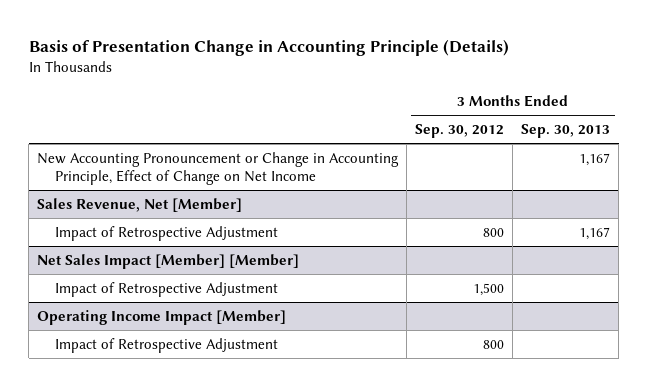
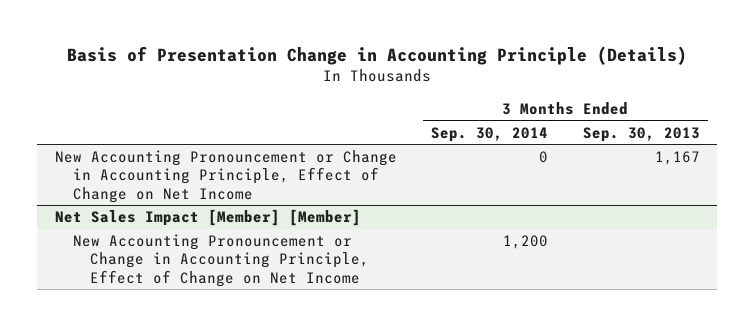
- | 3 Months Ended Sep. 30, 2012 | 3 Months Ended Sep. 30, 2013
+ | 3 Months Ended Sep. 30, 2014 | 3 Months Ended Sep. 30, 2013
- Sales Revenue, Net [Member]
- Impact of Retrospective Adjustment | 800 | 1,167
@ Net Sales Impact [Member] [Member]
- Impact of Retrospective Adjustment | 1,500 |
- Operating Income Impact [Member]
- Impact of Retrospective Adjustment | 800 |
@ Net Sales Impact [Member] [Member]
+ New Accounting Pronouncement or Change in Accounting Principle, Effect of Change on Net Income | 1,200 |

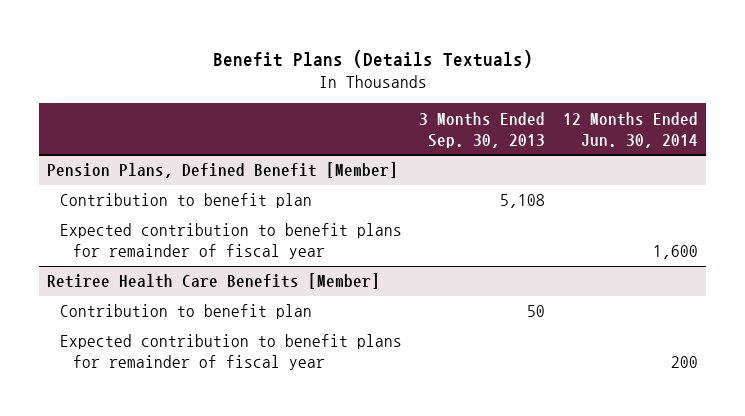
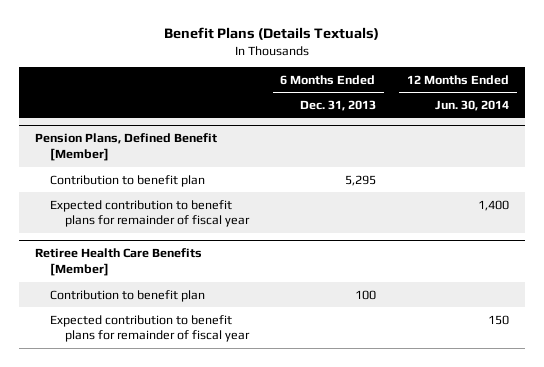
- | 3 Months Ended Sep. 30, 2013 | 12 Months Ended Jun. 30, 2014
+ | 6 Months Ended Dec. 31, 2013 | 12 Months Ended Jun. 30, 2014
@ Pension Plans, Defined Benefit [Member]
- Expected contribution to benefit plans for remainder of fiscal year | | 1,600
+ Expected contribution to benefit plans for remainder of fiscal year | | 1,400
@ Retiree Health Care Benefits [Member]
- Expected contribution to benefit plans for remainder of fiscal year | | 200
+ Expected contribution to benefit plans for remainder of fiscal year | | 150

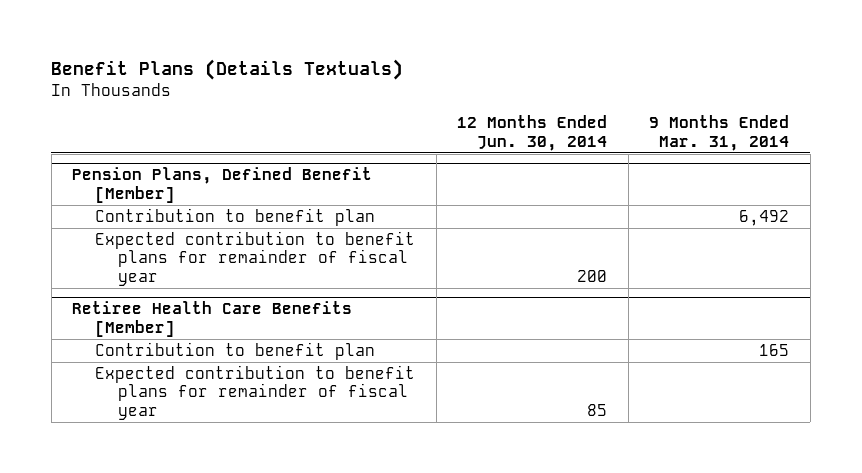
- | 6 Months Ended Dec. 31, 2013 | 12 Months Ended Jun. 30, 2014
+ | 12 Months Ended Jun. 30, 2014 | 9 Months Ended Mar. 31, 2014
@ Pension Plans, Defined Benefit [Member]
- Expected contribution to benefit plans for remainder of fiscal year | | 1,400
+ Expected contribution to benefit plans for remainder of fiscal year | 200 |
@ Retiree Health Care Benefits [Member]
- Expected contribution to benefit plans for remainder of fiscal year | | 150
+ Expected contribution to benefit plans for remainder of fiscal year | 85 |

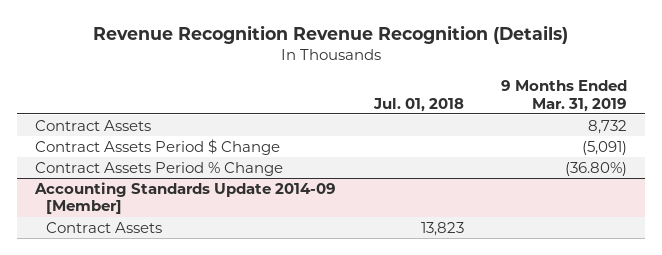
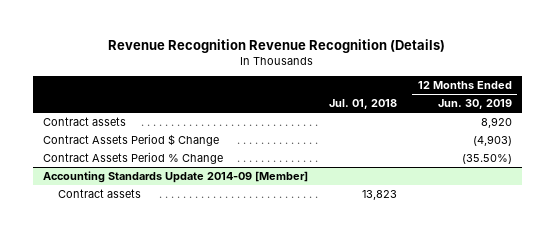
- | Jul. 01, 2018 | 9 Months Ended Mar. 31, 2019
+ | Jul. 01, 2018 | 12 Months Ended Jun. 30, 2019
- Contract Assets | | 8,732
+ Contract assets | | 8,920
@ Accounting Standards Update 2014-09 [Member]
- Contract Assets | 13,823 |
+ Contract assets | 13,823 |

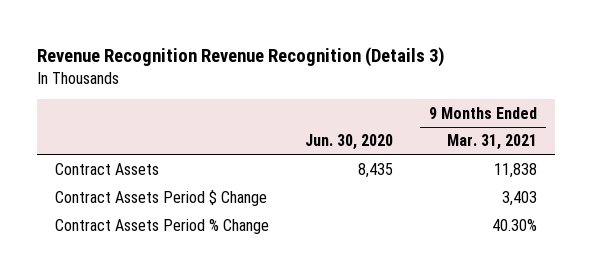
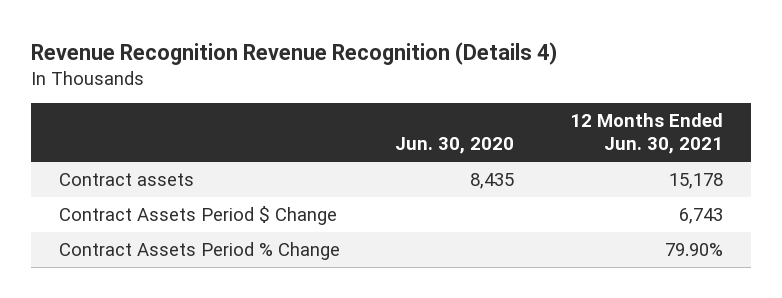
- Revenue Recognition Revenue Recognition (Details 3)
+ Revenue Recognition Revenue Recognition (Details 4)
- | Jun. 30, 2020 | 9 Months Ended Mar. 31, 2021
+ | Jun. 30, 2020 | 12 Months Ended Jun. 30, 2021
- Contract Assets | 8,435 | 11,838
+ Contract assets | 8,435 | 15,178

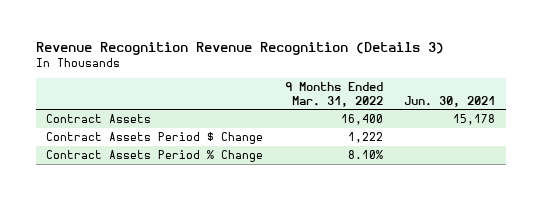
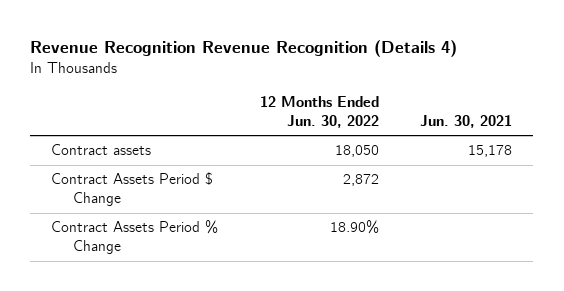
- Revenue Recognition Revenue Recognition (Details 3)
+ Revenue Recognition Revenue Recognition (Details 4)
- | 9 Months Ended Mar. 31, 2022 | Jun. 30, 2021
+ | 12 Months Ended Jun. 30, 2022 | Jun. 30, 2021
- Contract Assets | 16,400 | 15,178
+ Contract assets | 18,050 | 15,178

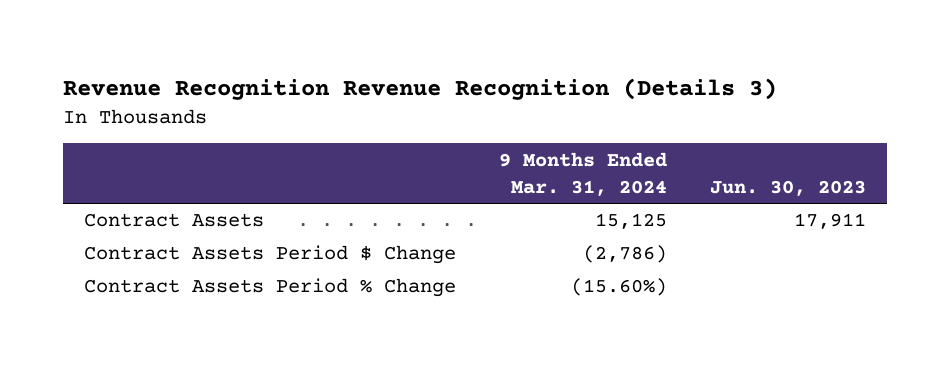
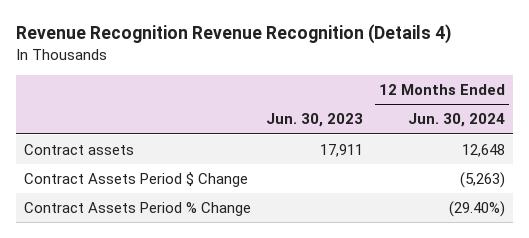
- Revenue Recognition Revenue Recognition (Details 3)
+ Revenue Recognition Revenue Recognition (Details 4)
- | 9 Months Ended Mar. 31, 2024 | Jun. 30, 2023
+ | Jun. 30, 2023 | 12 Months Ended Jun. 30, 2024
- Contract Assets | 15,125 | 17,911
+ Contract assets | 17,911 | 12,648

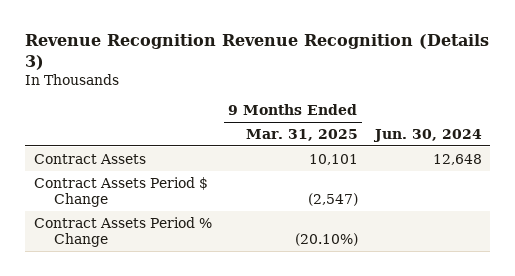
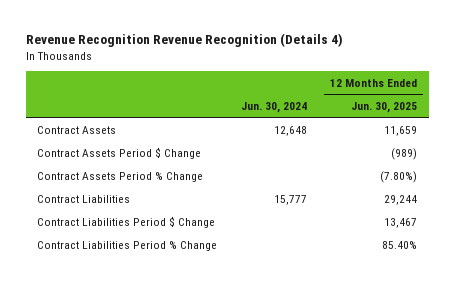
- Revenue Recognition Revenue Recognition (Details 3)
+ Revenue Recognition Revenue Recognition (Details 4)
- | 9 Months Ended Mar. 31, 2025 | Jun. 30, 2024
+ | Jun. 30, 2024 | 12 Months Ended Jun. 30, 2025
+ Contract Liabilities | 15,777 | 29,244
+ Contract Liabilities Period $ Change | | 13,467
+ Contract Liabilities Period % Change | | 85.40%

